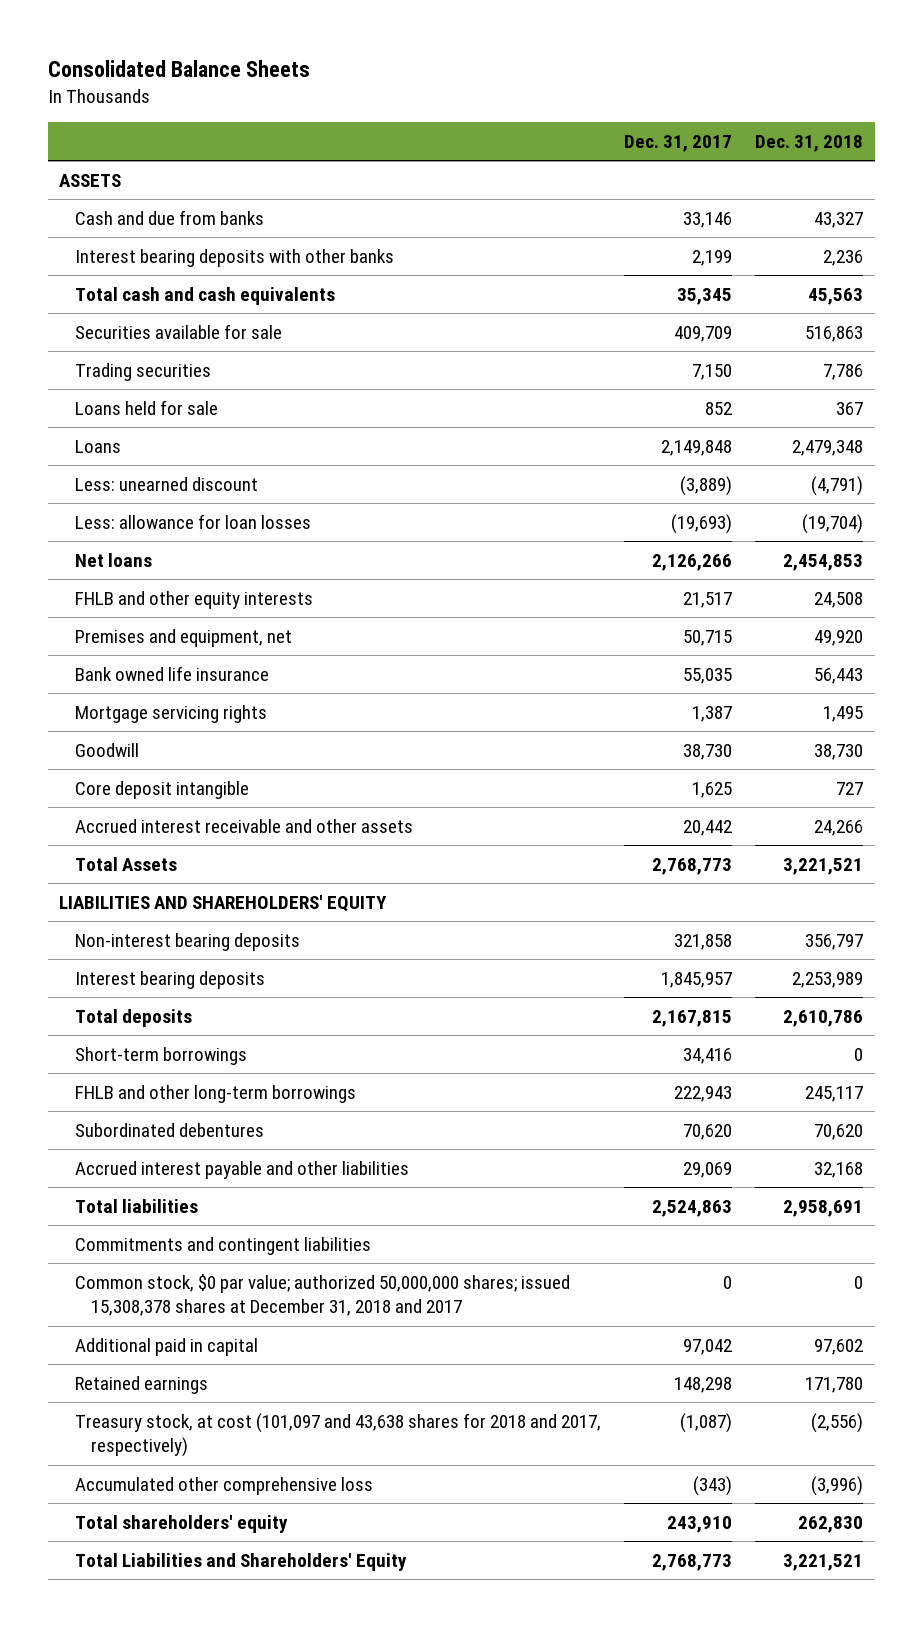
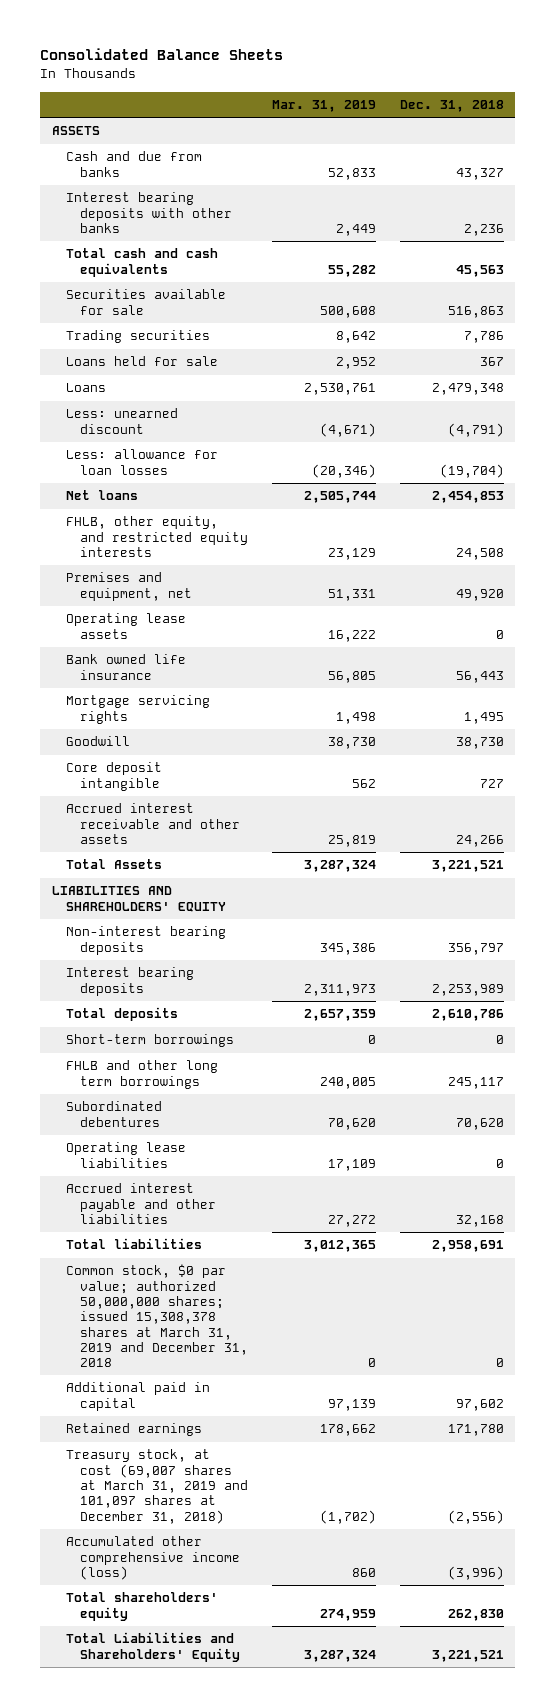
- | Dec. 31, 2017 | Dec. 31, 2018
+ | Mar. 31, 2019 | Dec. 31, 2018
- FHLB and other equity interests | 21,517 | 24,508
+ FHLB, other equity, and restricted equity interests | 23,129 | 24,508
+ Operating lease assets | 16,222 | 0
- FHLB and other long-term borrowings | 222,943 | 245,117
+ FHLB and other long term borrowings | 240,005 | 245,117
+ Operating lease liabilities | 17,109 | 0
- Commitments and contingent liabilities
- Common stock, $0 par value; authorized 50,000,000 shares; issued 15,308,378 shares at December 31, 2018 and 2017 | 0 | 0
+ Common stock, $0 par value; authorized 50,000,000 shares; issued 15,308,378 shares at March 31, 2019 and December 31, 2018 | 0 | 0
- Treasury stock, at cost (101,097 and 43,638 shares for 2018 and 2017, respectively) | (1,087) | (2,556)
- Accumulated other comprehensive loss | (343) | (3,996)
+ Treasury stock, at cost (69,007 shares at March 31, 2019 and 101,097 shares at December 31, 2018) | (1,702) | (2,556)
+ Accumulated other comprehensive income (loss) | 860 | (3,996)

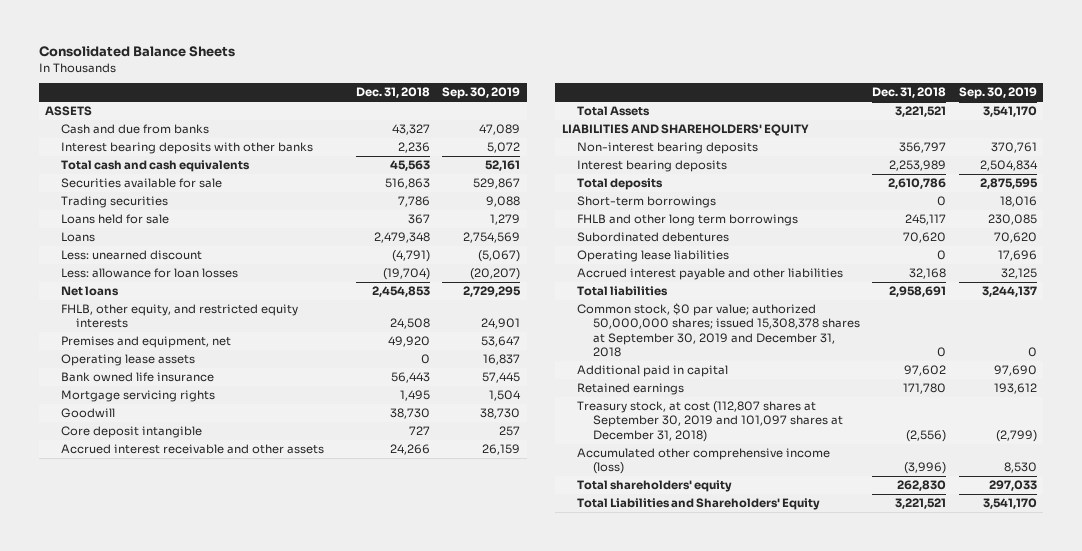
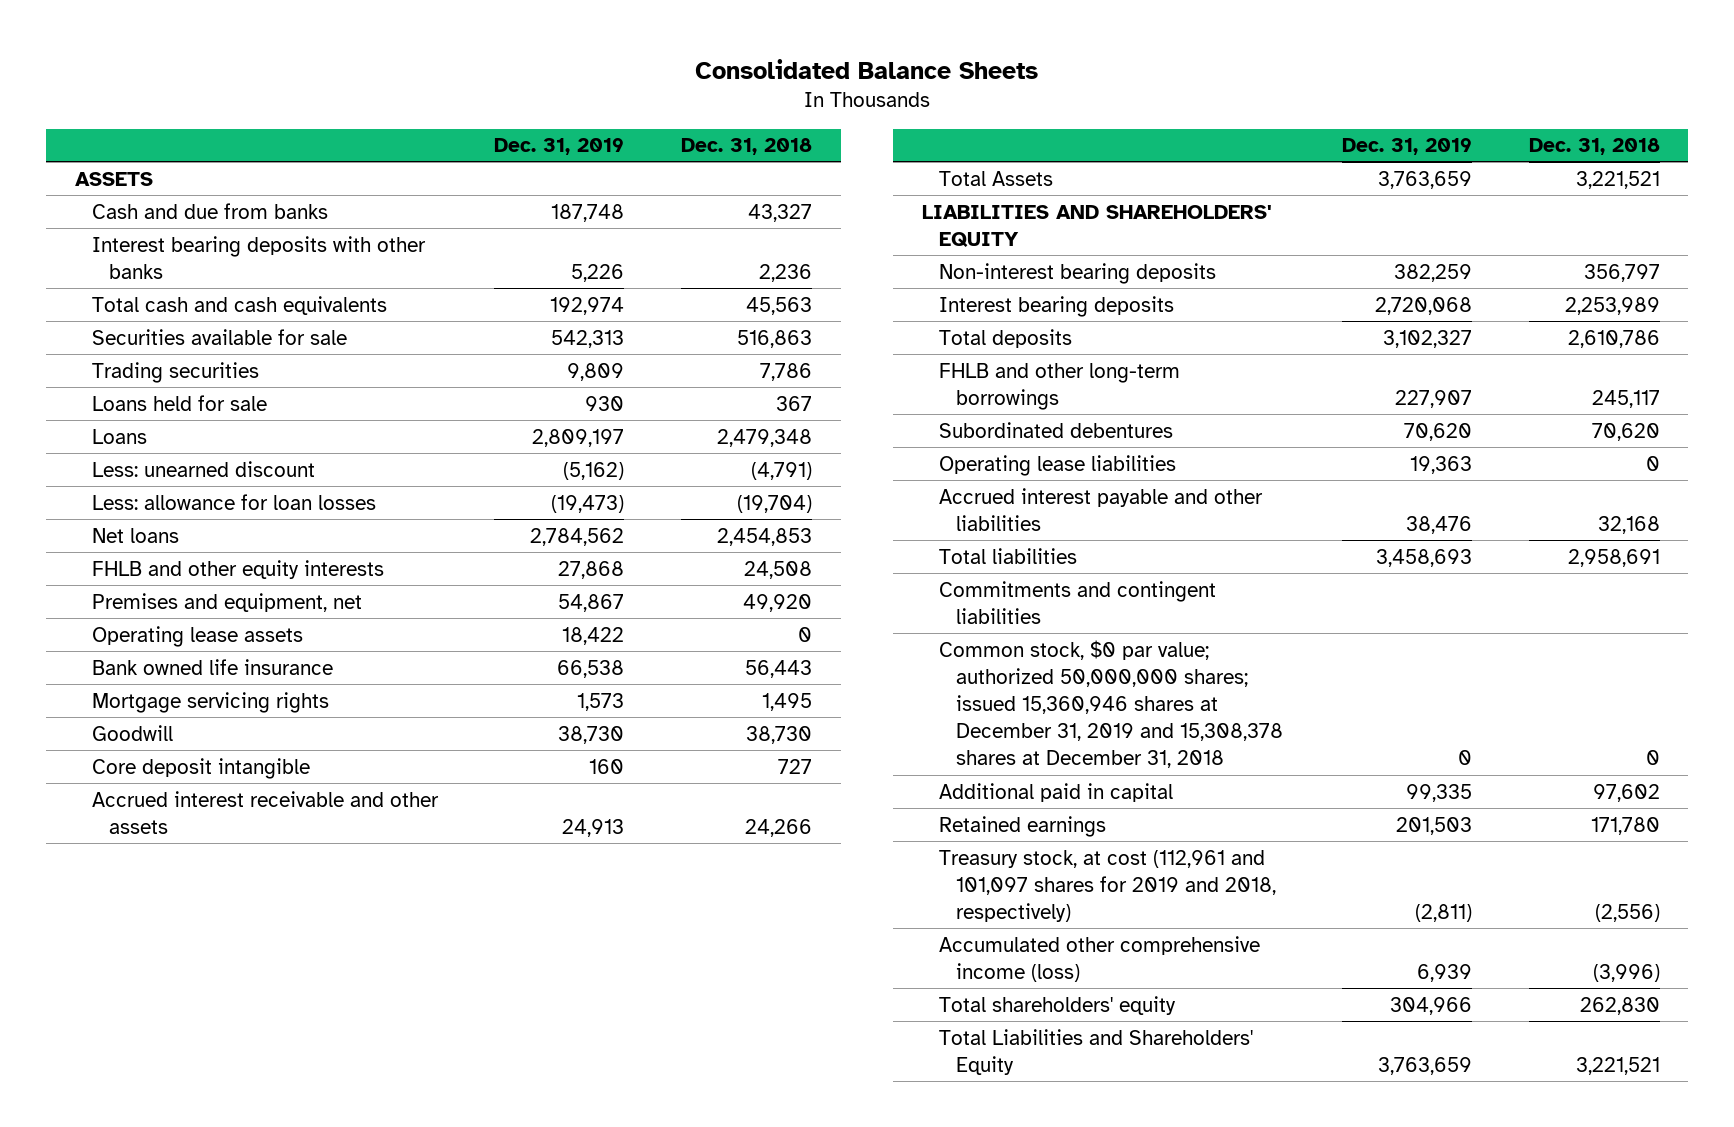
- | Dec. 31, 2018 | Sep. 30, 2019
+ | Dec. 31, 2019 | Dec. 31, 2018
- FHLB, other equity, and restricted equity interests | 24,508 | 24,901
+ FHLB and other equity interests | 27,868 | 24,508
- Short-term borrowings | 0 | 18,016
- FHLB and other long term borrowings | 245,117 | 230,085
+ FHLB and other long-term borrowings | 227,907 | 245,117
- Common stock, $0 par value; authorized 50,000,000 shares; issued 15,308,378 shares at September 30, 2019 and December 31, 2018 | 0 | 0
+ Commitments and contingent liabilities
+ Common stock, $0 par value; authorized 50,000,000 shares; issued 15,360,946 shares at December 31, 2019 and 15,308,378 shares at December 31, 2018 | 0 | 0
- Treasury stock, at cost (112,807 shares at September 30, 2019 and 101,097 shares at December 31, 2018) | (2,556) | (2,799)
+ Treasury stock, at cost (112,961 and 101,097 shares for 2019 and 2018, respectively) | (2,811) | (2,556)

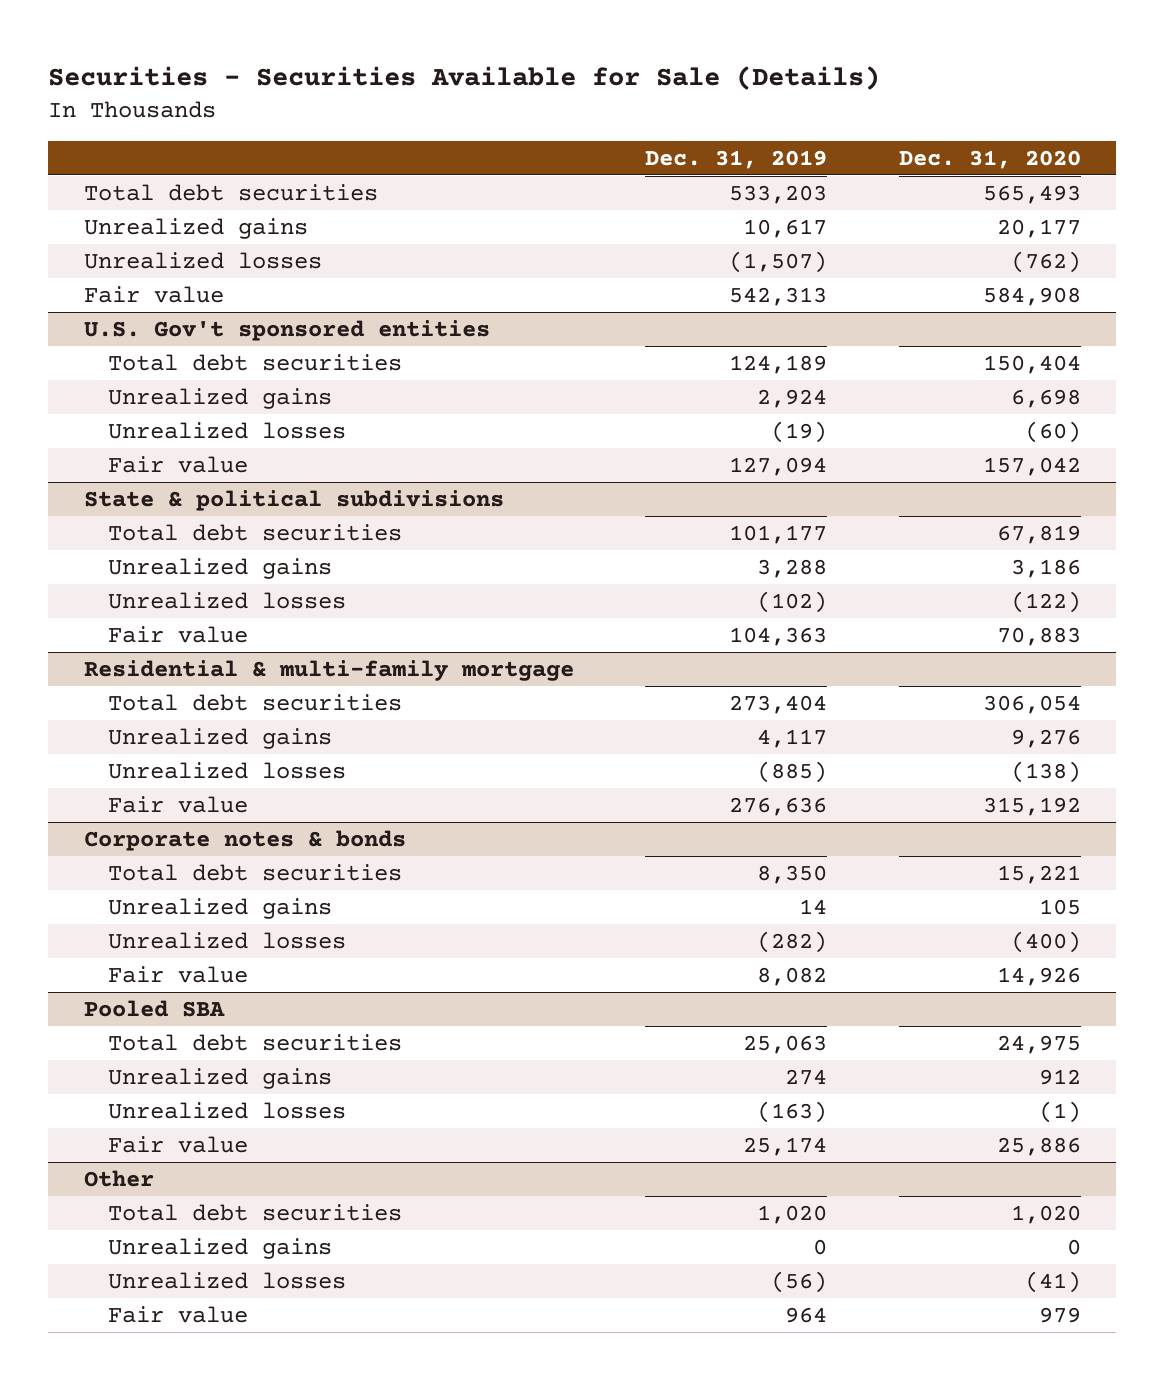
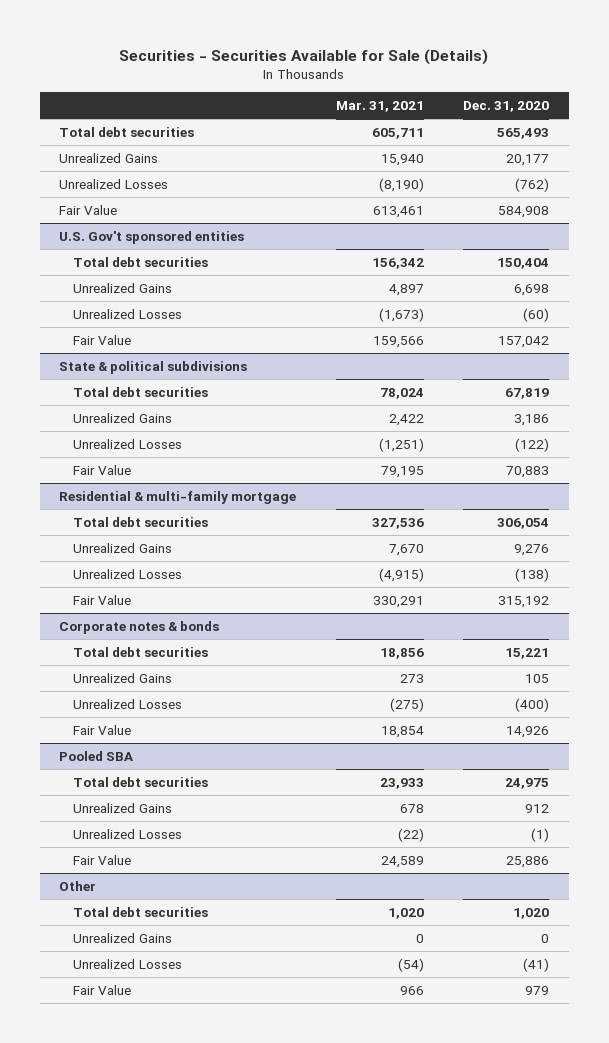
- | Dec. 31, 2019 | Dec. 31, 2020
+ | Mar. 31, 2021 | Dec. 31, 2020
- Unrealized gains | 10,617 | 20,177
- Unrealized losses | (1,507) | (762)
- Fair value | 542,313 | 584,908
+ Unrealized Gains | 15,940 | 20,177
+ Unrealized Losses | (8,190) | (762)
+ Fair Value | 613,461 | 584,908
@ U.S. Gov't sponsored entities
- Unrealized gains | 2,924 | 6,698
- Unrealized losses | (19) | (60)
- Fair value | 127,094 | 157,042
+ Unrealized Gains | 4,897 | 6,698
+ Unrealized Losses | (1,673) | (60)
+ Fair Value | 159,566 | 157,042
@ State & political subdivisions
- Unrealized gains | 3,288 | 3,186
- Unrealized losses | (102) | (122)
- Fair value | 104,363 | 70,883
+ Unrealized Gains | 2,422 | 3,186
+ Unrealized Losses | (1,251) | (122)
+ Fair Value | 79,195 | 70,883
@ Residential & multi-family mortgage
- Unrealized gains | 4,117 | 9,276
- Unrealized losses | (885) | (138)
- Fair value | 276,636 | 315,192
+ Unrealized Gains | 7,670 | 9,276
+ Unrealized Losses | (4,915) | (138)
+ Fair Value | 330,291 | 315,192
@ Corporate notes & bonds
- Unrealized gains | 14 | 105
- Unrealized losses | (282) | (400)
- Fair value | 8,082 | 14,926
+ Unrealized Gains | 273 | 105
+ Unrealized Losses | (275) | (400)
+ Fair Value | 18,854 | 14,926
@ Pooled SBA
- Unrealized gains | 274 | 912
- Unrealized losses | (163) | (1)
- Fair value | 25,174 | 25,886
+ Unrealized Gains | 678 | 912
+ Unrealized Losses | (22) | (1)
+ Fair Value | 24,589 | 25,886
@ Other
- Unrealized gains | 0 | 0
- Unrealized losses | (56) | (41)
- Fair value | 964 | 979
+ Unrealized Gains | 0 | 0
+ Unrealized Losses | (54) | (41)
+ Fair Value | 966 | 979

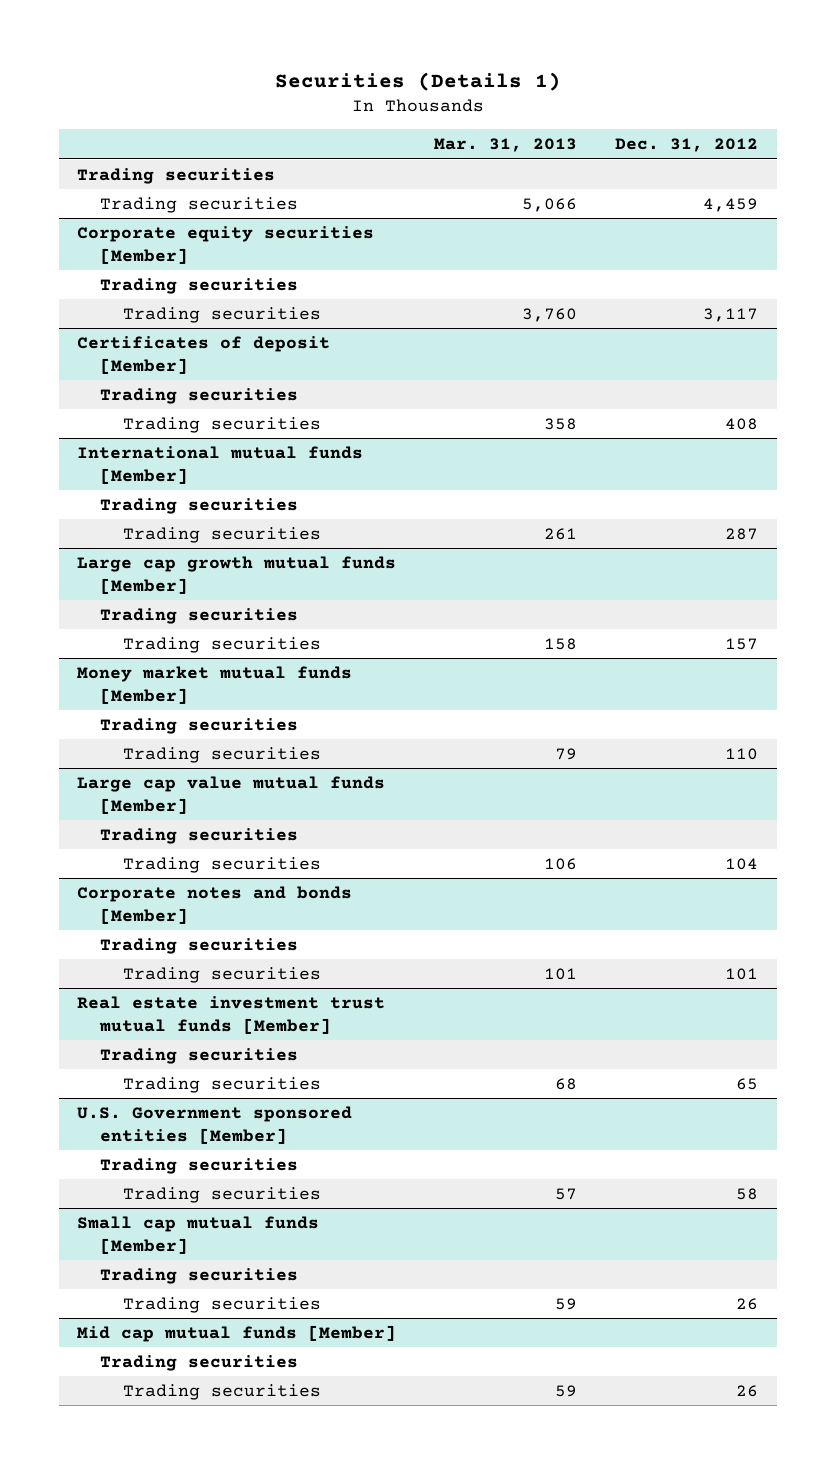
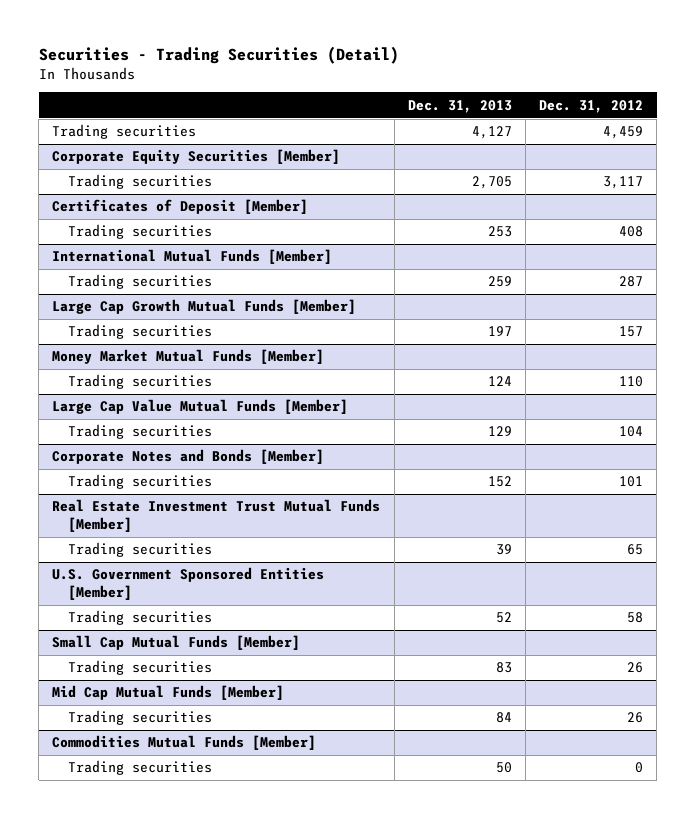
- Securities (Details 1)
+ Securities - Trading Securities (Detail)
- | Mar. 31, 2013 | Dec. 31, 2012
+ | Dec. 31, 2013 | Dec. 31, 2012
- Trading securities
- Corporate equity securities [Member]
- Trading securities
+ Corporate Equity Securities [Member]
- Certificates of deposit [Member]
- Trading securities
+ Certificates of Deposit [Member]
- International mutual funds [Member]
- Trading securities
+ International Mutual Funds [Member]
- Large cap growth mutual funds [Member]
- Trading securities
+ Large Cap Growth Mutual Funds [Member]
- Money market mutual funds [Member]
- Trading securities
+ Money Market Mutual Funds [Member]
- Large cap value mutual funds [Member]
- Trading securities
+ Large Cap Value Mutual Funds [Member]
- Corporate notes and bonds [Member]
- Trading securities
+ Corporate Notes and Bonds [Member]
- Real estate investment trust mutual funds [Member]
- Trading securities
+ Real Estate Investment Trust Mutual Funds [Member]
- U.S. Government sponsored entities [Member]
- Trading securities
+ U.S. Government Sponsored Entities [Member]
- Small cap mutual funds [Member]
- Trading securities
+ Small Cap Mutual Funds [Member]
- Mid cap mutual funds [Member]
- Trading securities
+ Mid Cap Mutual Funds [Member]
+ Commodities Mutual Funds [Member]
+ Trading securities | 50 | 0

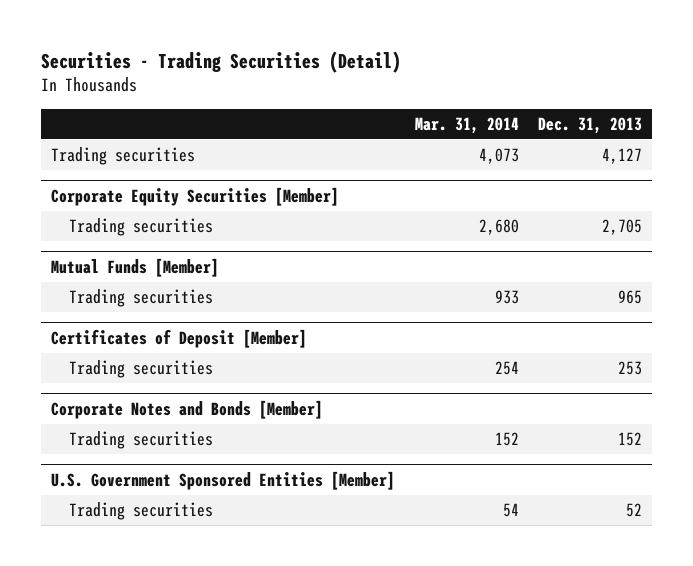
- | Dec. 31, 2013 | Dec. 31, 2012
+ | Mar. 31, 2014 | Dec. 31, 2013
+ Mutual Funds [Member]
+ Trading securities | 933 | 965
- International Mutual Funds [Member]
- Trading securities | 259 | 287
- Large Cap Growth Mutual Funds [Member]
- Trading securities | 197 | 157
- Money Market Mutual Funds [Member]
- Trading securities | 124 | 110
- Large Cap Value Mutual Funds [Member]
- Trading securities | 129 | 104
- Real Estate Investment Trust Mutual Funds [Member]
- Trading securities | 39 | 65
- Small Cap Mutual Funds [Member]
- Trading securities | 83 | 26
- Mid Cap Mutual Funds [Member]
- Trading securities | 84 | 26
- Commodities Mutual Funds [Member]
- Trading securities | 50 | 0

